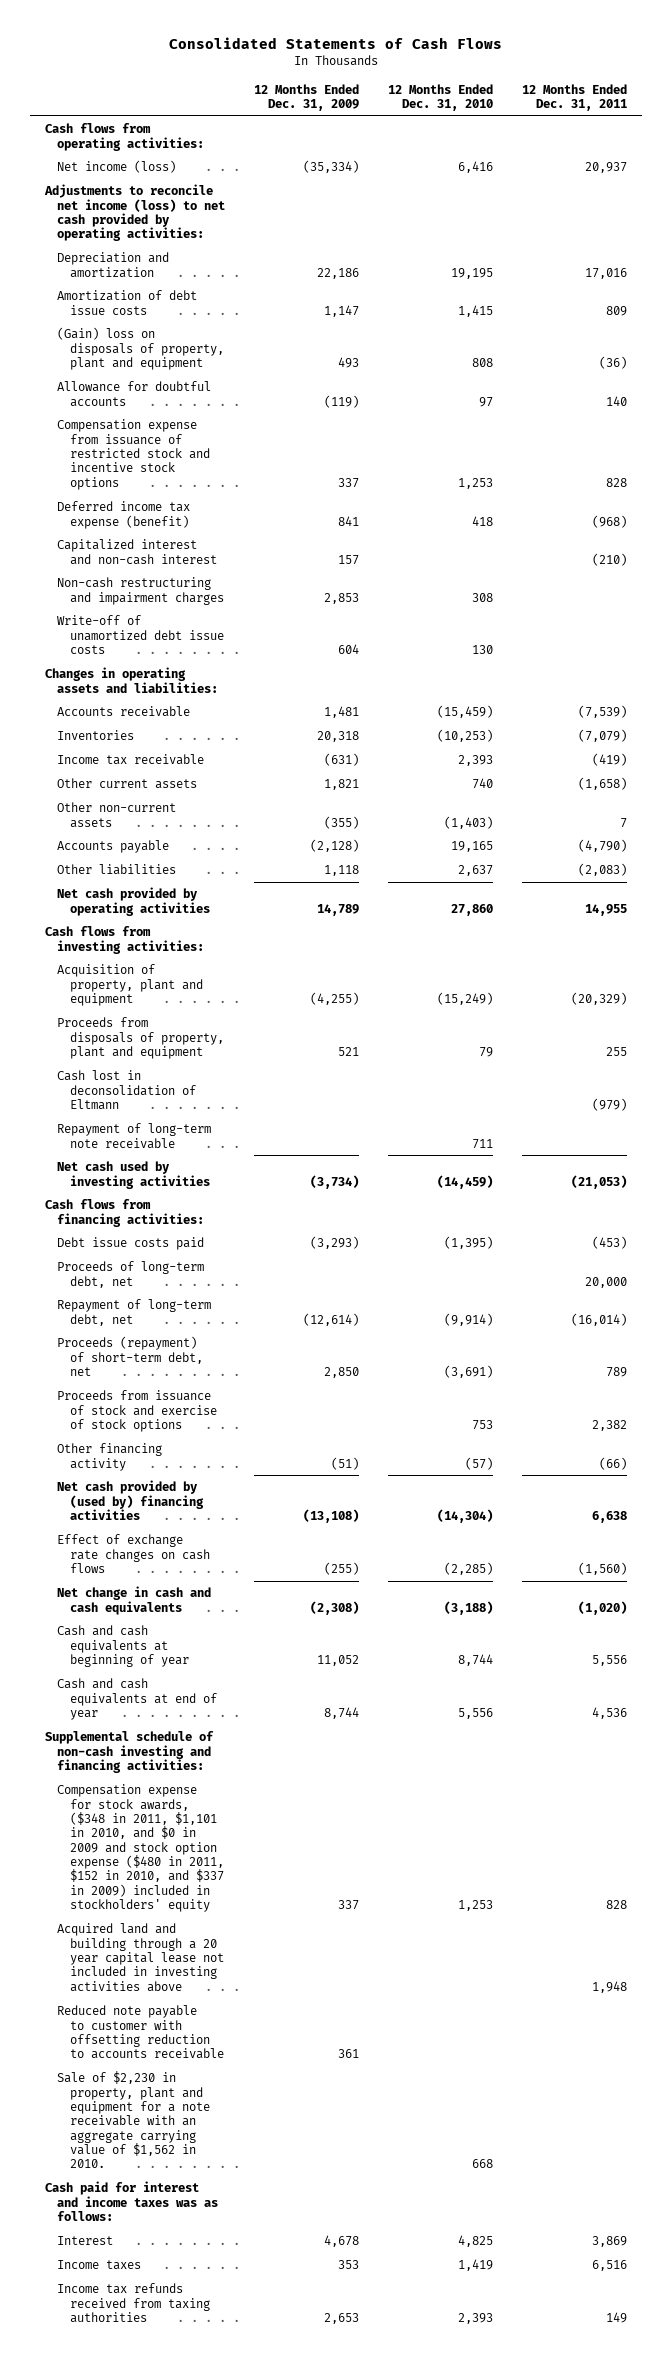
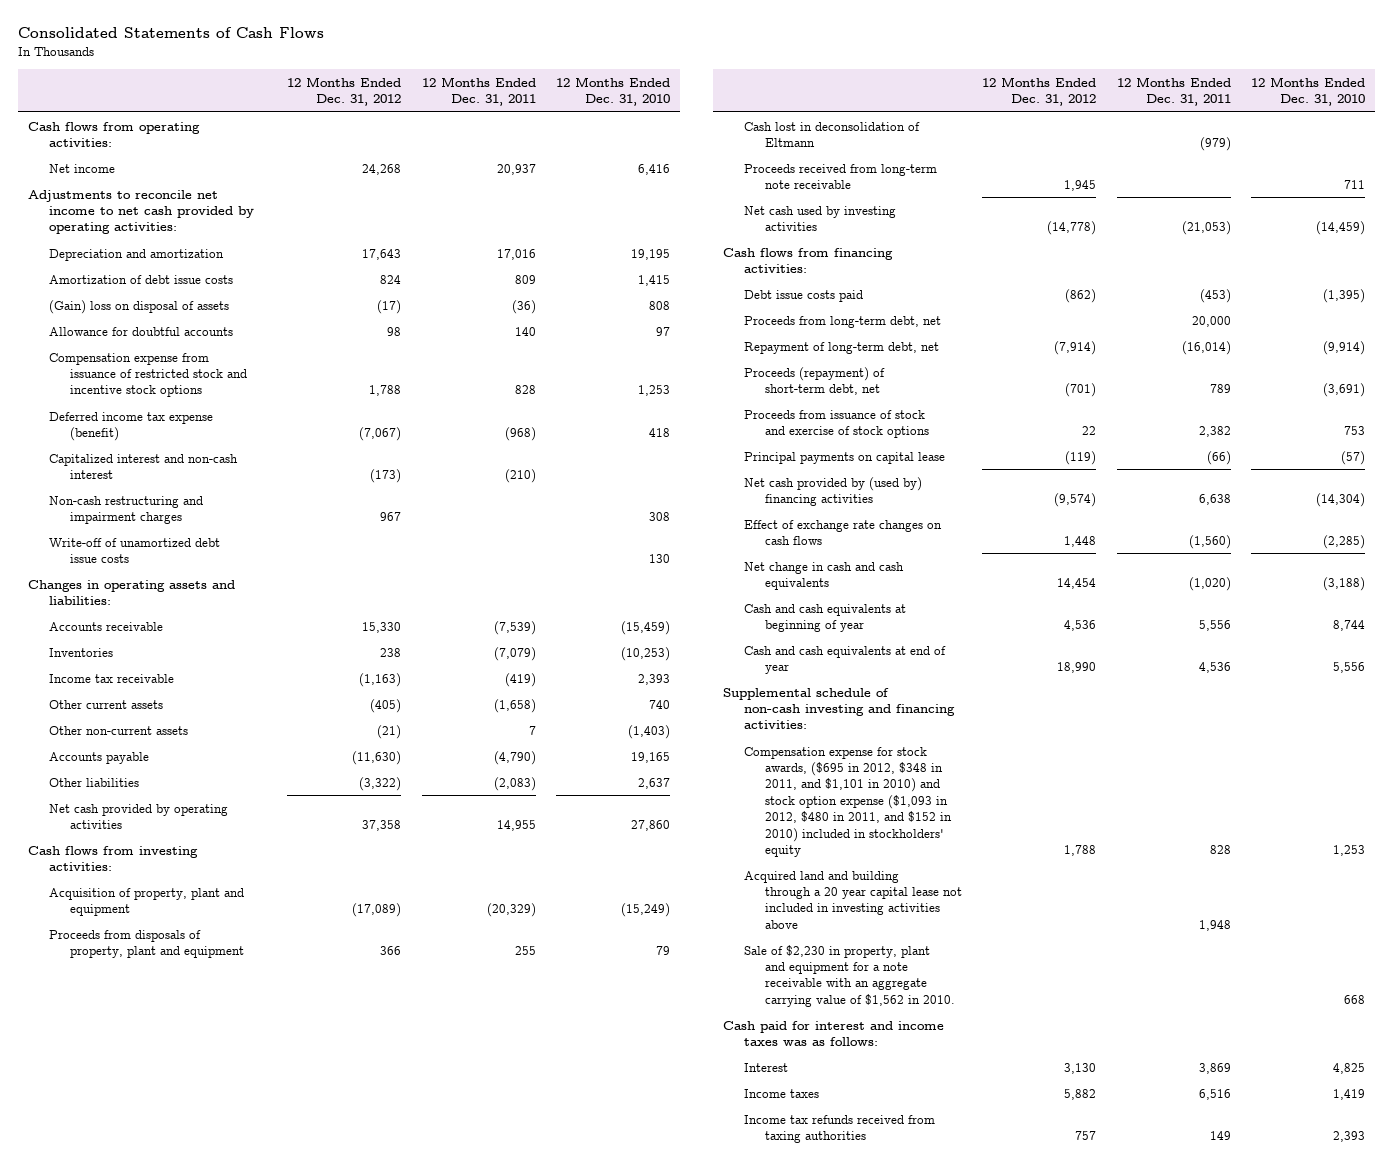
- | 12 Months Ended Dec. 31, 2009 | 12 Months Ended Dec. 31, 2010 | 12 Months Ended Dec. 31, 2011
+ | 12 Months Ended Dec. 31, 2012 | 12 Months Ended Dec. 31, 2011 | 12 Months Ended Dec. 31, 2010
- Net income (loss) | (35,334) | 6,416 | 20,937
- Adjustments to reconcile net income (loss) to net cash provided by operating activities:
+ Net income | 24,268 | 20,937 | 6,416
+ Adjustments to reconcile net income to net cash provided by operating activities:
- (Gain) loss on disposals of property, plant and equipment | 493 | 808 | (36)
+ (Gain) loss on disposal of assets | (17) | (36) | 808
- Repayment of long-term note receivable | | 711 |
+ Proceeds received from long-term note receivable | 1,945 | | 711
- Proceeds of long-term debt, net | | | 20,000
+ Proceeds from long-term debt, net | | 20,000 |
- Other financing activity | (51) | (57) | (66)
+ Principal payments on capital lease | (119) | (66) | (57)
- Compensation expense for stock awards, ($348 in 2011, $1,101 in 2010, and $0 in 2009 and stock option expense ($480 in 2011, $152 in 2010, and $337 in 2009) included in stockholders' equity | 337 | 1,253 | 828
+ Compensation expense for stock awards, ($695 in 2012, $348 in 2011, and $1,101 in 2010) and stock option expense ($1,093 in 2012, $480 in 2011, and $152 in 2010) included in stockholders' equity | 1,788 | 828 | 1,253
- Reduced note payable to customer with offsetting reduction to accounts receivable | 361 | |

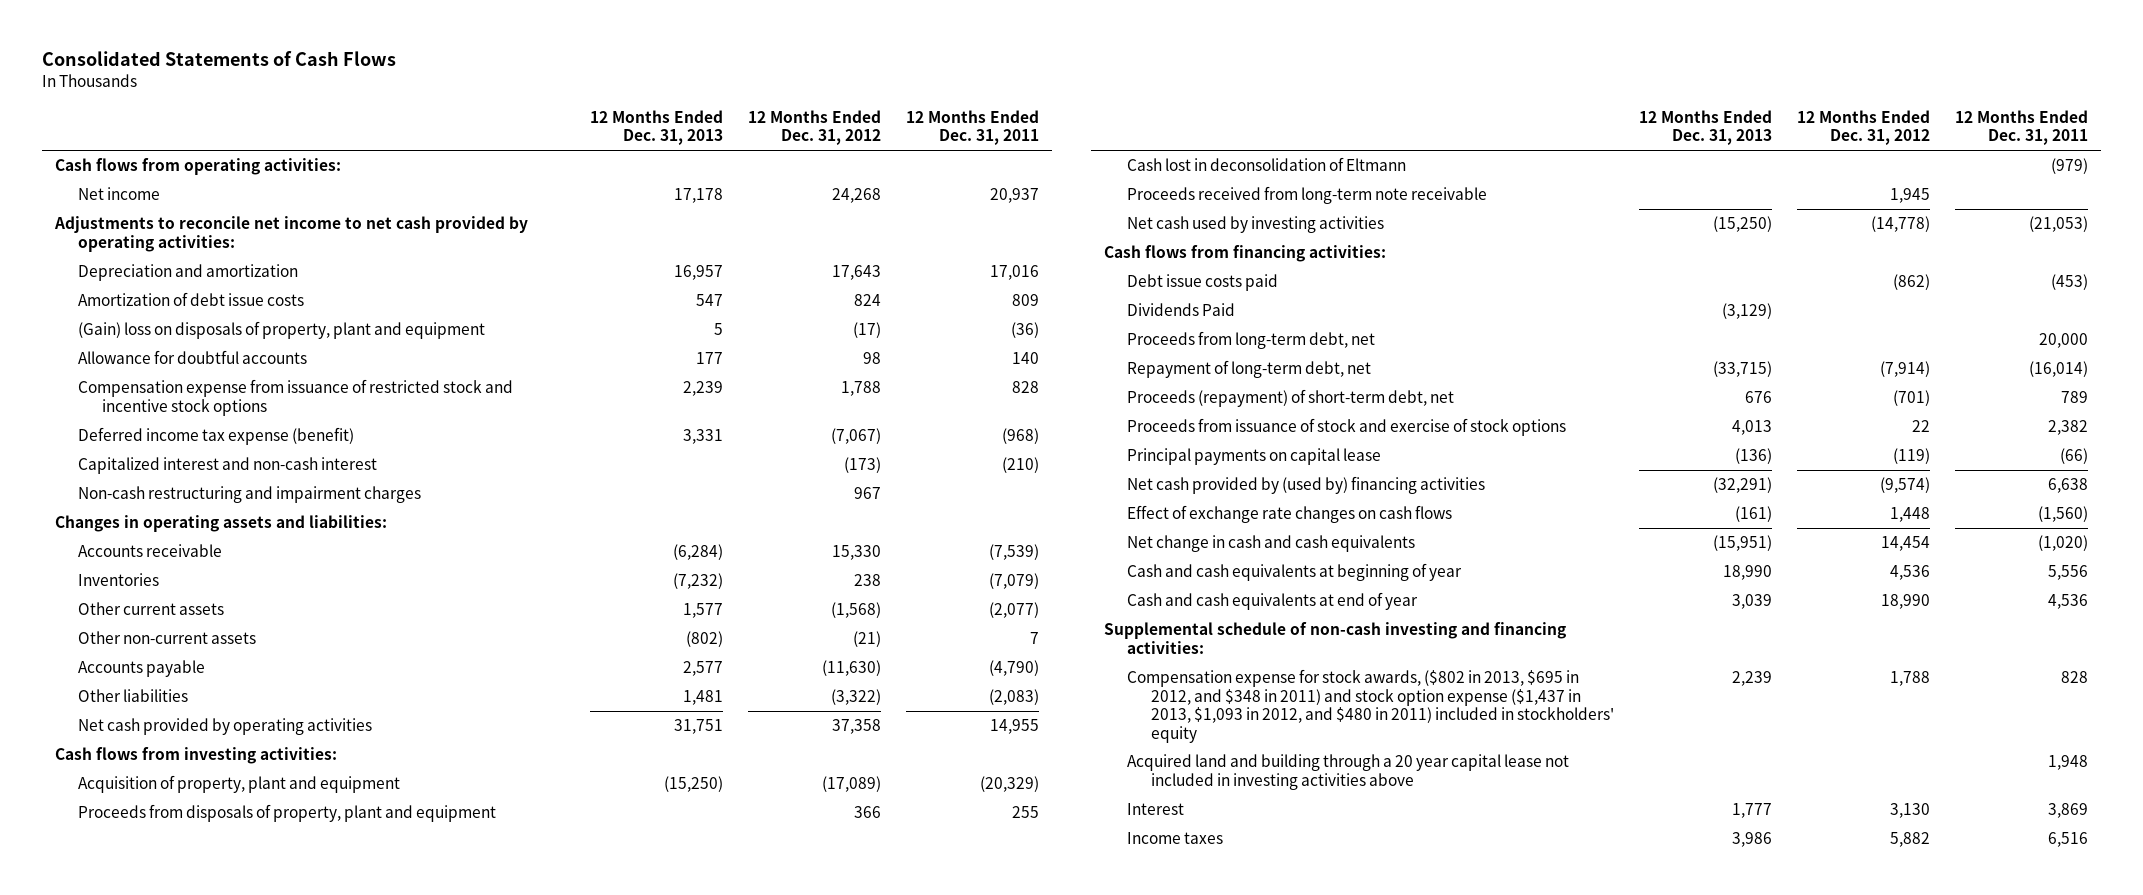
- | 12 Months Ended Dec. 31, 2012 | 12 Months Ended Dec. 31, 2011 | 12 Months Ended Dec. 31, 2010
+ | 12 Months Ended Dec. 31, 2013 | 12 Months Ended Dec. 31, 2012 | 12 Months Ended Dec. 31, 2011
- (Gain) loss on disposal of assets | (17) | (36) | 808
+ (Gain) loss on disposals of property, plant and equipment | 5 | (17) | (36)
- Write-off of unamortized debt issue costs | | | 130
- Income tax receivable | (1,163) | (419) | 2,393
- Other current assets | (405) | (1,658) | 740
+ Other current assets | 1,577 | (1,568) | (2,077)
+ Dividends Paid | (3,129) | |
- Compensation expense for stock awards, ($695 in 2012, $348 in 2011, and $1,101 in 2010) and stock option expense ($1,093 in 2012, $480 in 2011, and $152 in 2010) included in stockholders' equity | 1,788 | 828 | 1,253
+ Compensation expense for stock awards, ($802 in 2013, $695 in 2012, and $348 in 2011) and stock option expense ($1,437 in 2013, $1,093 in 2012, and $480 in 2011) included in stockholders' equity | 2,239 | 1,788 | 828
- Sale of $2,230 in property, plant and equipment for a note receivable with an aggregate carrying value of $1,562 in 2010. | | | 668
- Cash paid for interest and income taxes was as follows:
- Income tax refunds received from taxing authorities | 757 | 149 | 2,393

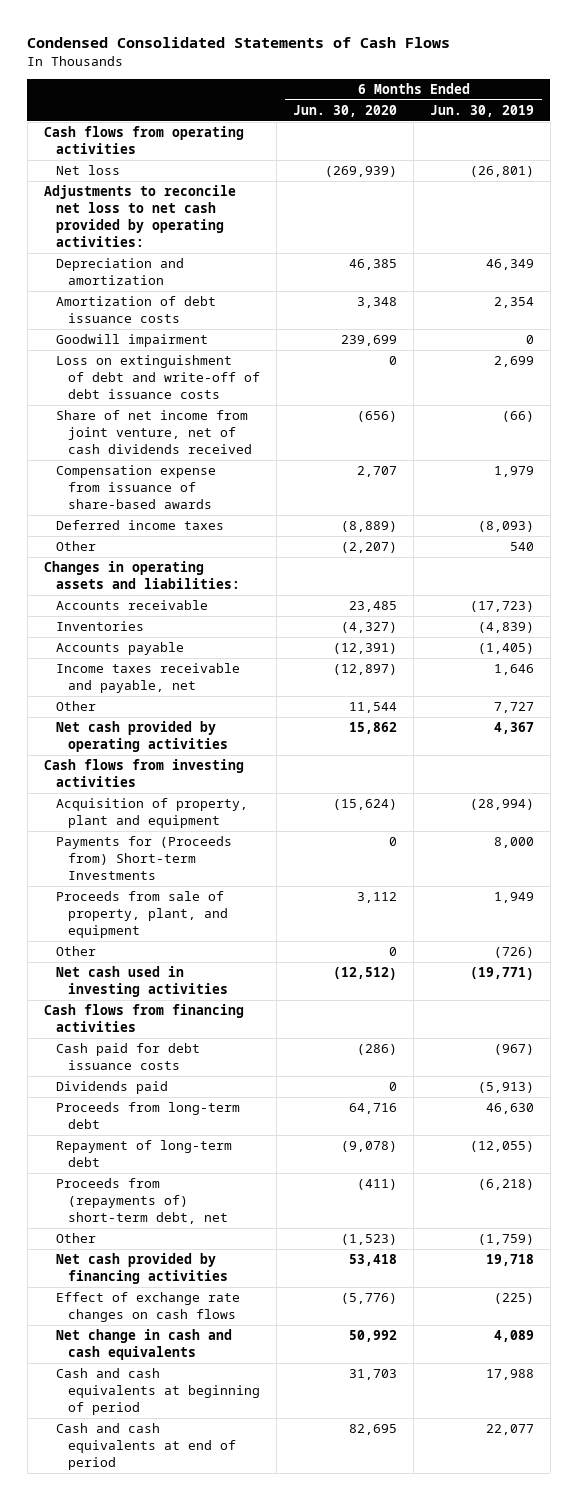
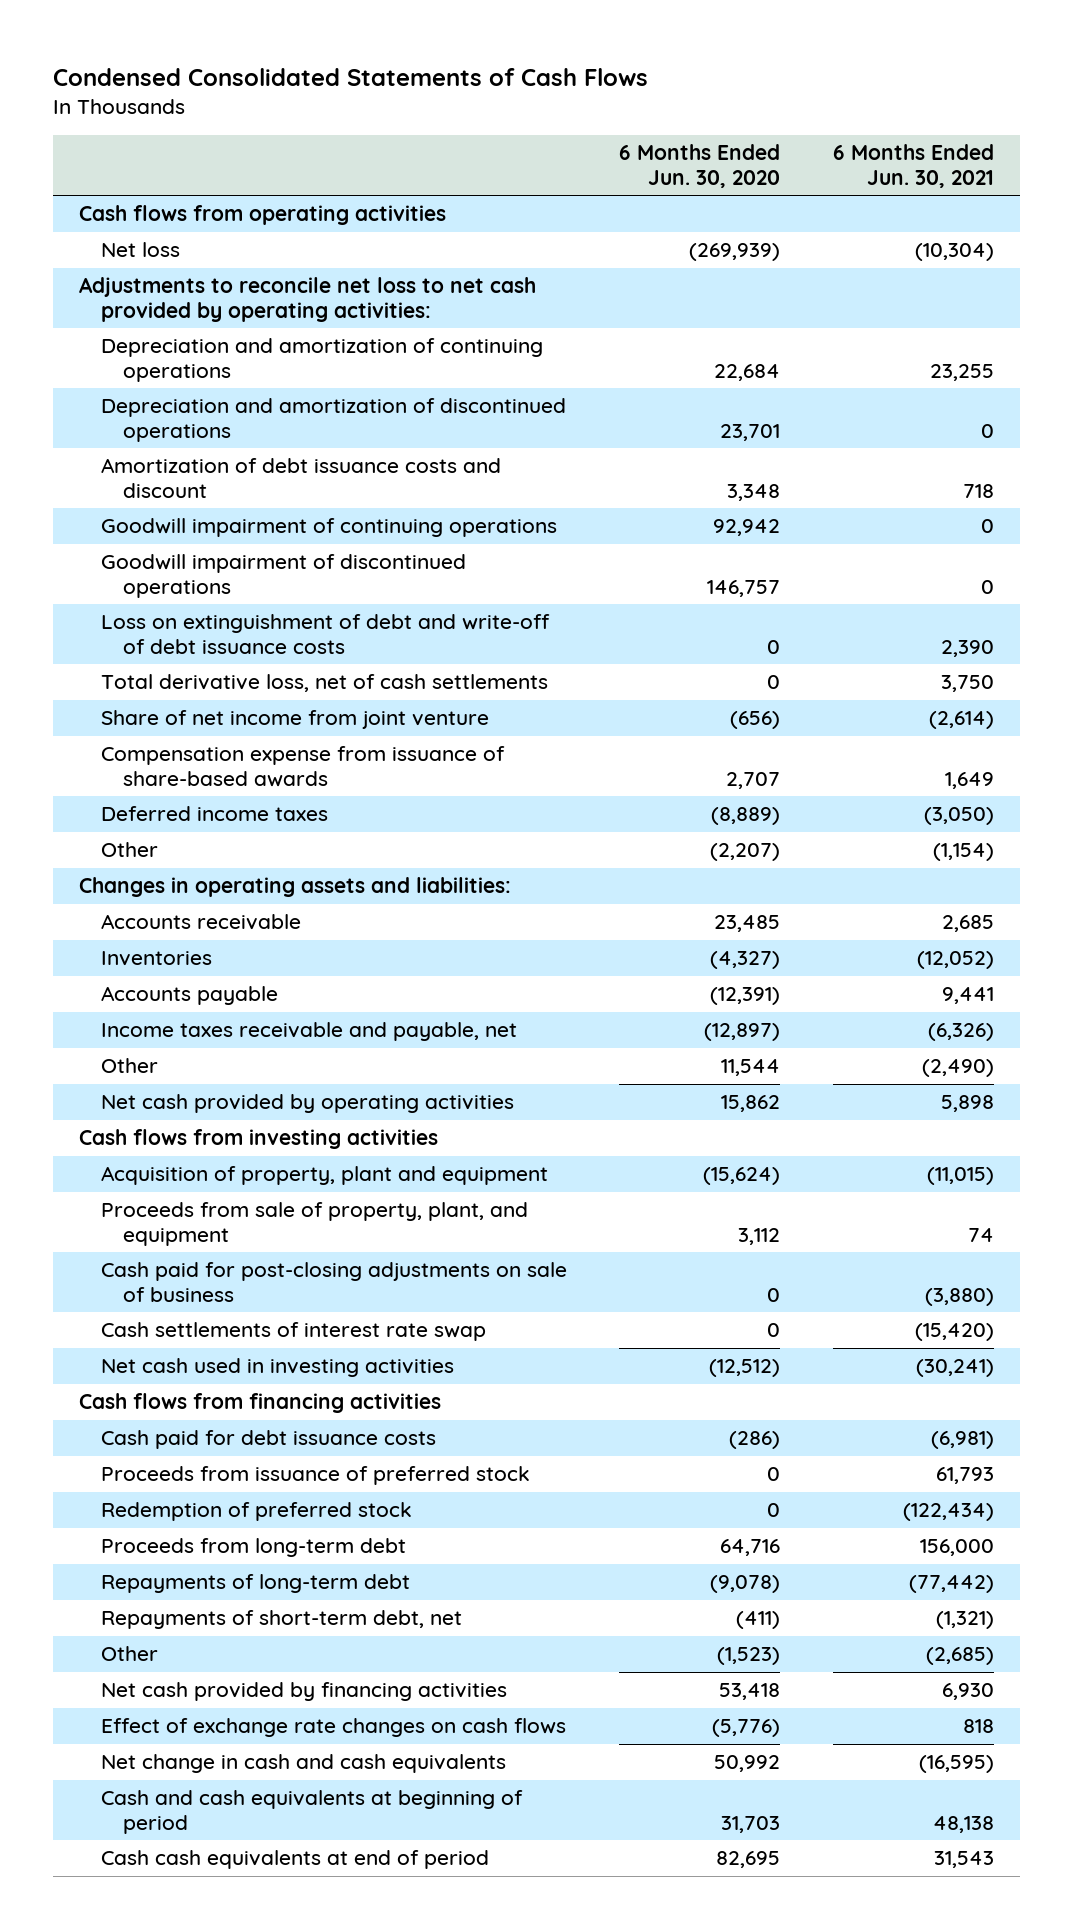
- | 6 Months Ended Jun. 30, 2020 | 6 Months Ended Jun. 30, 2019
+ | 6 Months Ended Jun. 30, 2020 | 6 Months Ended Jun. 30, 2021
- Depreciation and amortization | 46,385 | 46,349
- Amortization of debt issuance costs | 3,348 | 2,354
- Goodwill impairment | 239,699 | 0
+ Depreciation and amortization of continuing operations | 22,684 | 23,255
+ Depreciation and amortization of discontinued operations | 23,701 | 0
+ Amortization of debt issuance costs and discount | 3,348 | 718
+ Goodwill impairment of continuing operations | 92,942 | 0
+ Goodwill impairment of discontinued operations | 146,757 | 0
- Share of net income from joint venture, net of cash dividends received | (656) | (66)
+ Total derivative loss, net of cash settlements | 0 | 3,750
+ Share of net income from joint venture | (656) | (2,614)
- Payments for (Proceeds from) Short-term Investments | 0 | 8,000
- Other | 0 | (726)
+ Cash paid for post-closing adjustments on sale of business | 0 | (3,880)
+ Cash settlements of interest rate swap | 0 | (15,420)
- Dividends paid | 0 | (5,913)
+ Proceeds from issuance of preferred stock | 0 | 61,793
+ Redemption of preferred stock | 0 | (122,434)
- Repayment of long-term debt | (9,078) | (12,055)
- Proceeds from (repayments of) short-term debt, net | (411) | (6,218)
+ Repayments of long-term debt | (9,078) | (77,442)
+ Repayments of short-term debt, net | (411) | (1,321)
- Cash and cash equivalents at end of period | 82,695 | 22,077
+ Cash cash equivalents at end of period | 82,695 | 31,543

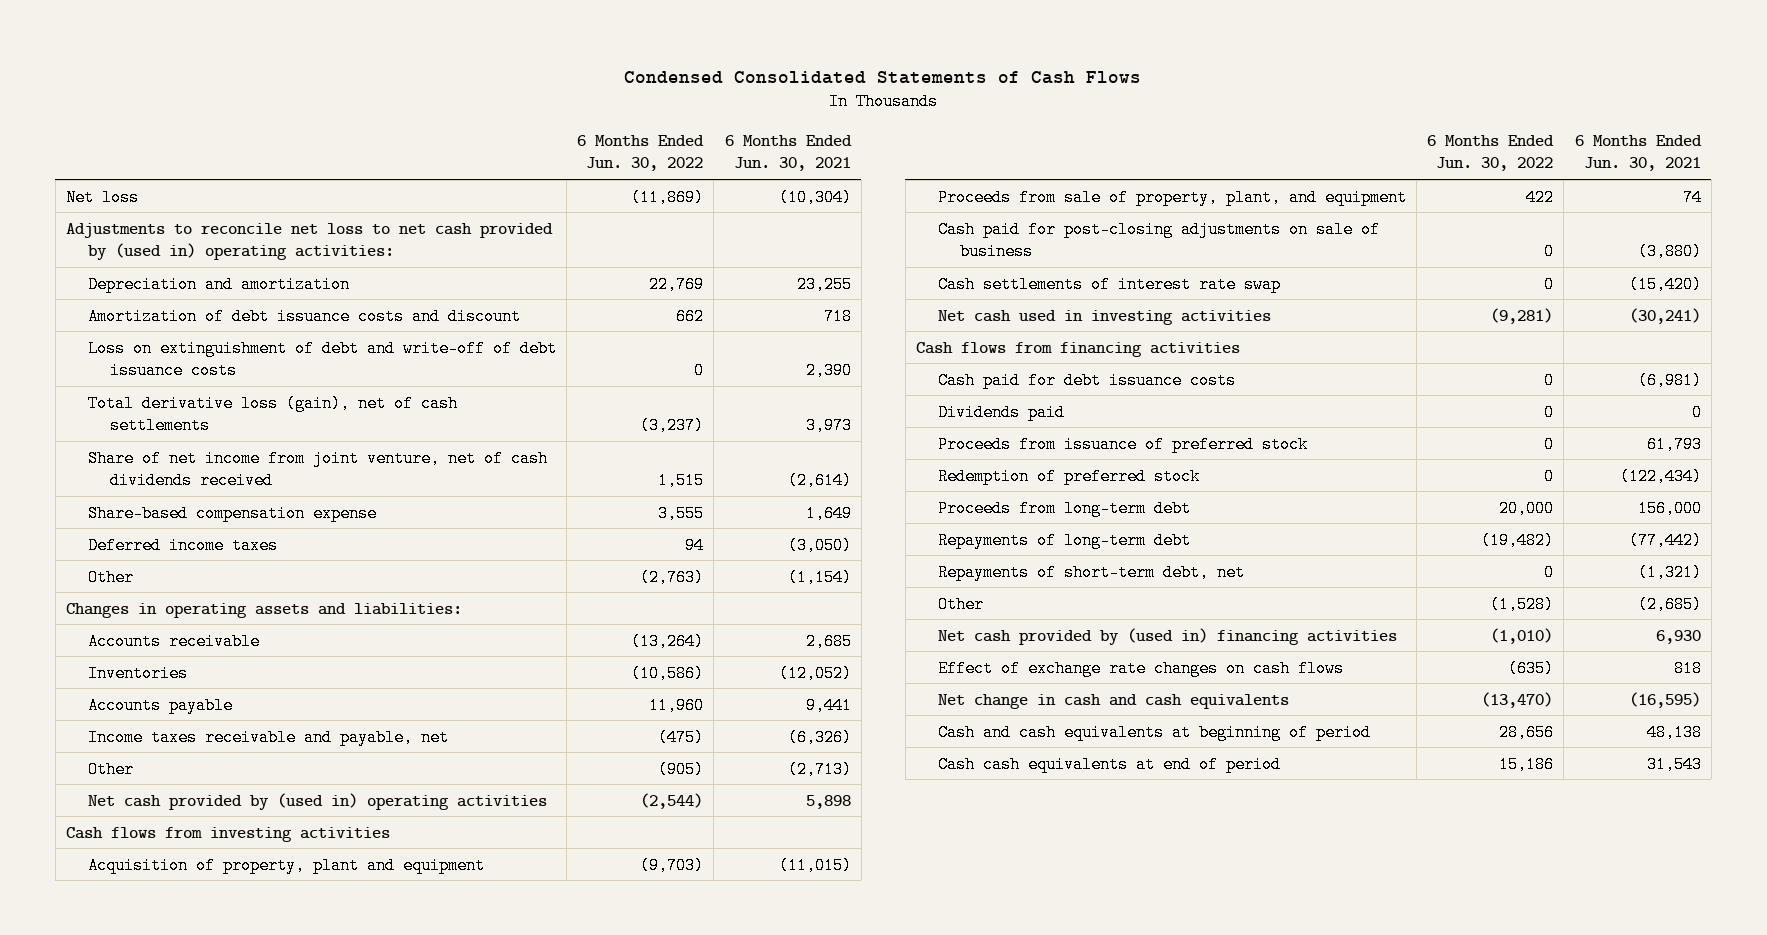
- | 6 Months Ended Jun. 30, 2020 | 6 Months Ended Jun. 30, 2021
+ | 6 Months Ended Jun. 30, 2022 | 6 Months Ended Jun. 30, 2021
- Cash flows from operating activities
- Adjustments to reconcile net loss to net cash provided by operating activities:
- Depreciation and amortization of continuing operations | 22,684 | 23,255
- Depreciation and amortization of discontinued operations | 23,701 | 0
+ Adjustments to reconcile net loss to net cash provided by (used in) operating activities:
+ Depreciation and amortization | 22,769 | 23,255
- Goodwill impairment of continuing operations | 92,942 | 0
- Goodwill impairment of discontinued operations | 146,757 | 0
- Total derivative loss, net of cash settlements | 0 | 3,750
- Share of net income from joint venture | (656) | (2,614)
- Compensation expense from issuance of share-based awards | 2,707 | 1,649
+ Total derivative loss (gain), net of cash settlements | (3,237) | 3,973
+ Share of net income from joint venture, net of cash dividends received | 1,515 | (2,614)
+ Share-based compensation expense | 3,555 | 1,649
- Other | 11,544 | (2,490)
- Net cash provided by operating activities | 15,862 | 5,898
+ Other | (905) | (2,713)
+ Net cash provided by (used in) operating activities | (2,544) | 5,898
+ Dividends paid | 0 | 0
- Net cash provided by financing activities | 53,418 | 6,930
+ Net cash provided by (used in) financing activities | (1,010) | 6,930

